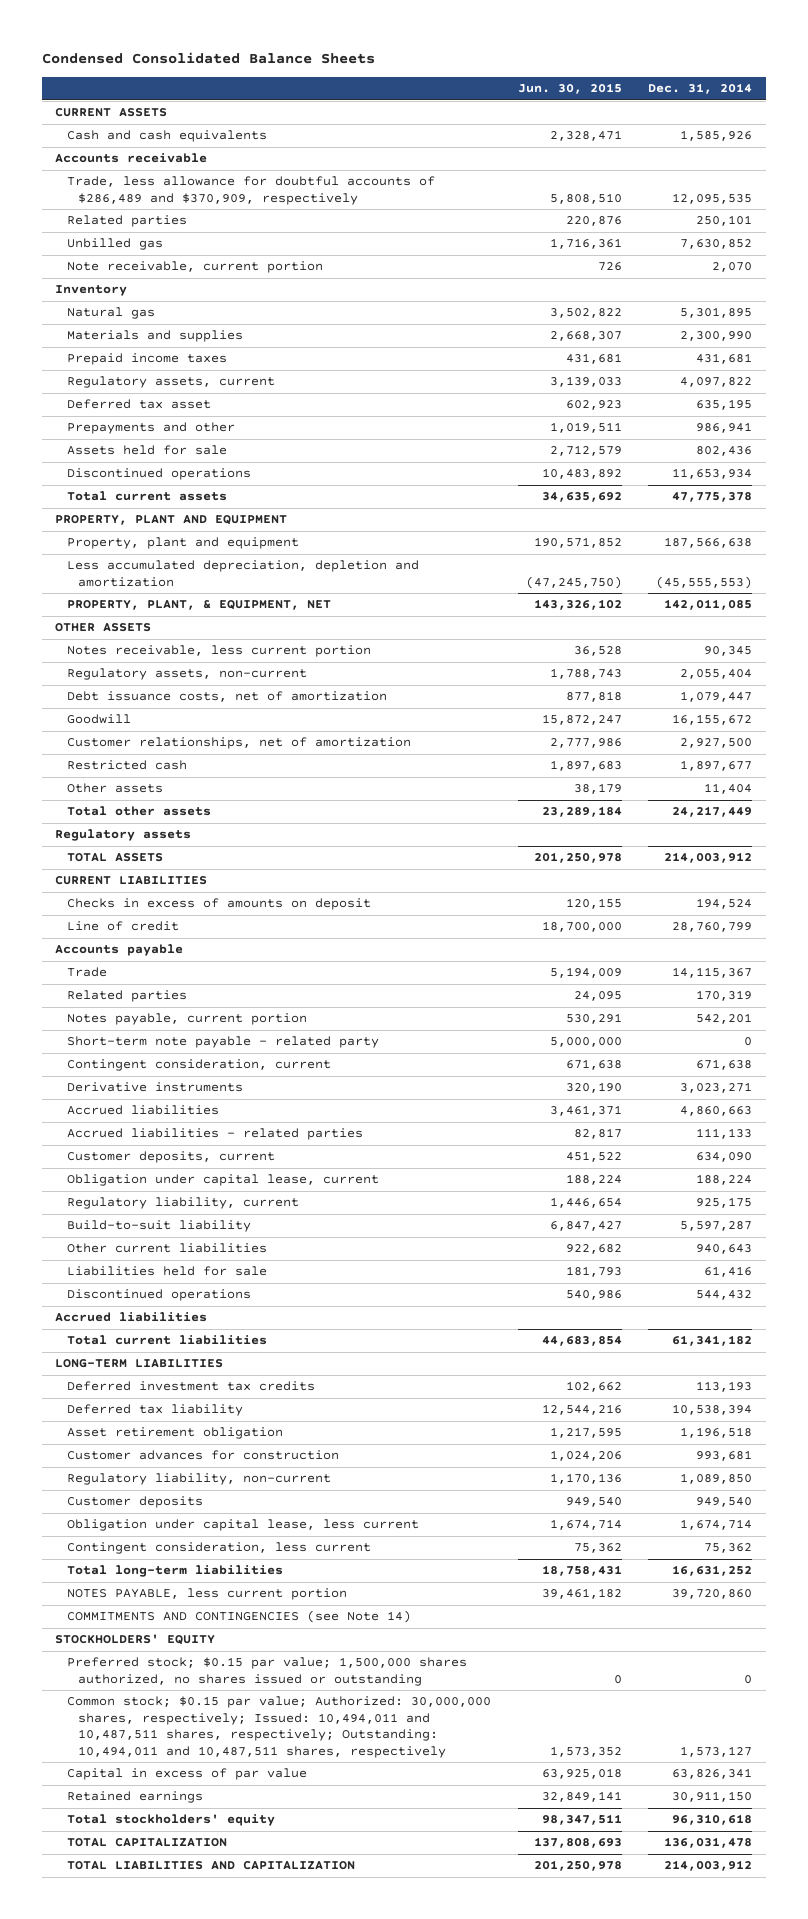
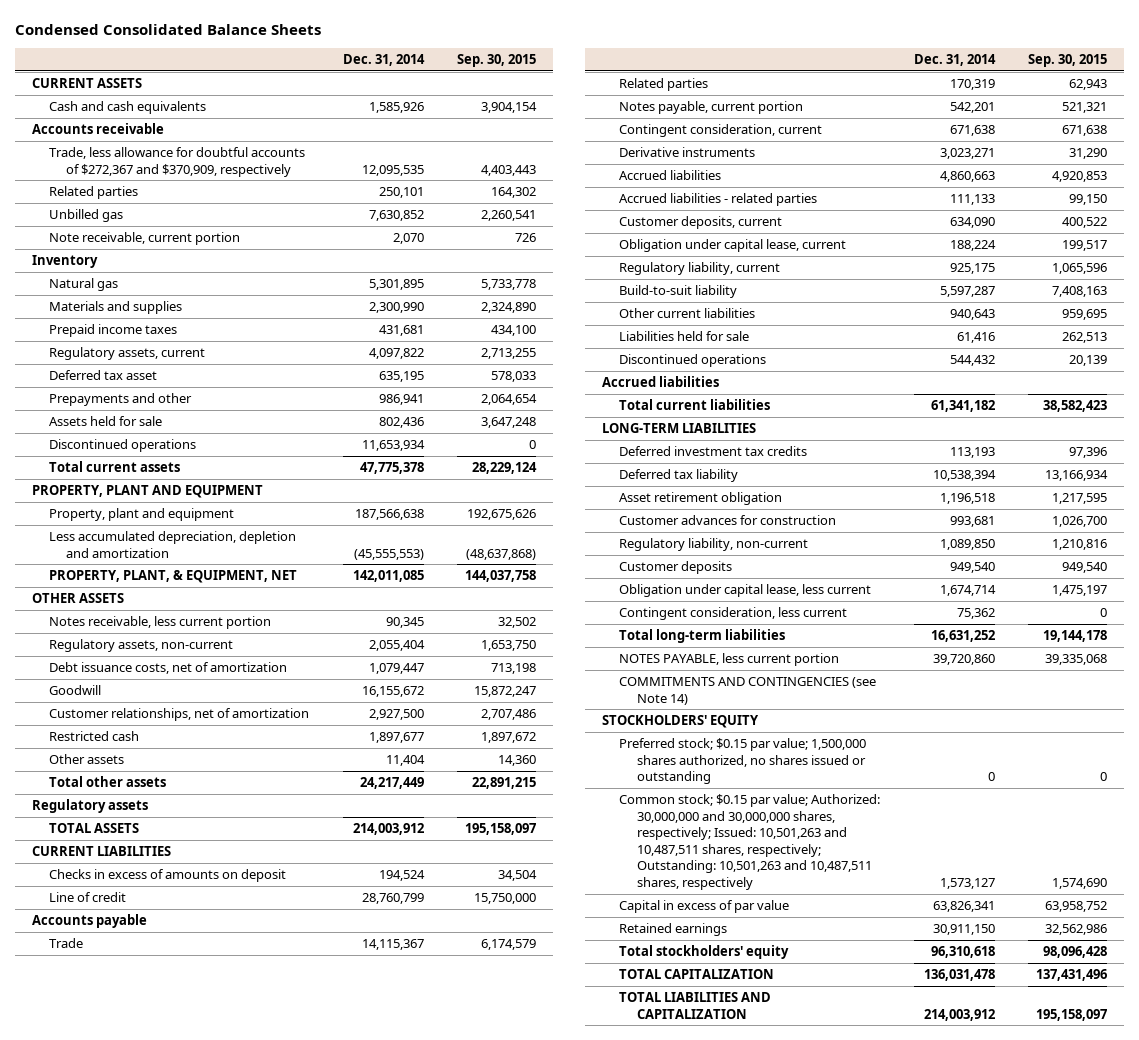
- | Jun. 30, 2015 | Dec. 31, 2014
+ | Dec. 31, 2014 | Sep. 30, 2015
- Trade, less allowance for doubtful accounts of $286,489 and $370,909, respectively | 5,808,510 | 12,095,535
+ Trade, less allowance for doubtful accounts of $272,367 and $370,909, respectively | 12,095,535 | 4,403,443
- Short-term note payable - related party | 5,000,000 | 0
- Common stock; $0.15 par value; Authorized: 30,000,000 shares, respectively; Issued: 10,494,011 and 10,487,511 shares, respectively; Outstanding: 10,494,011 and 10,487,511 shares, respectively | 1,573,352 | 1,573,127
+ Common stock; $0.15 par value; Authorized: 30,000,000 and 30,000,000 shares, respectively; Issued: 10,501,263 and 10,487,511 shares, respectively; Outstanding: 10,501,263 and 10,487,511 shares, respectively | 1,573,127 | 1,574,690

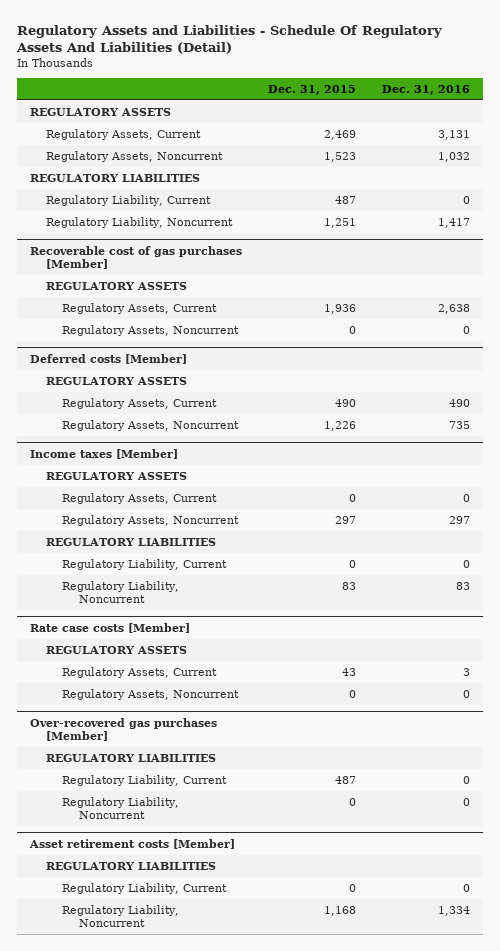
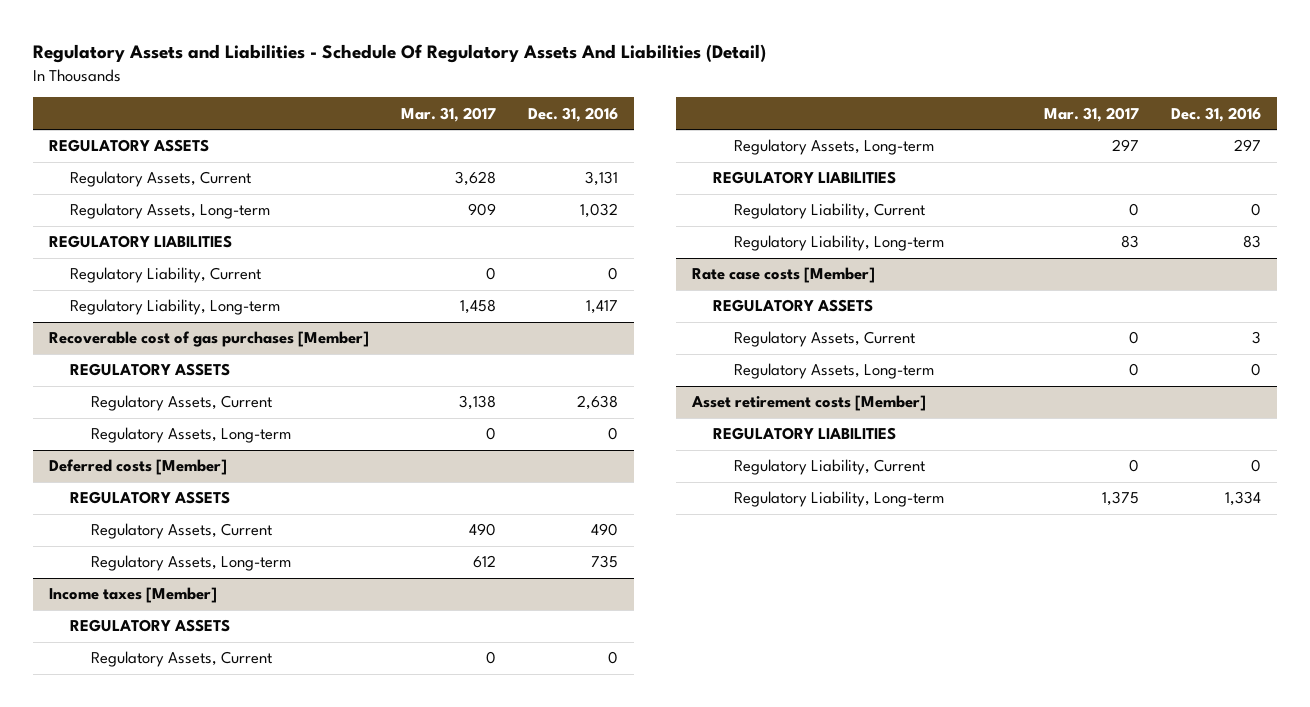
- | Dec. 31, 2015 | Dec. 31, 2016
+ | Mar. 31, 2017 | Dec. 31, 2016
- Regulatory Assets, Noncurrent | 1,523 | 1,032
+ Regulatory Assets, Long-term | 909 | 1,032
- Regulatory Liability, Noncurrent | 1,251 | 1,417
+ Regulatory Liability, Long-term | 1,458 | 1,417
@ Recoverable cost of gas purchases [Member]
- Regulatory Assets, Noncurrent | 0 | 0
+ Regulatory Assets, Long-term | 0 | 0
@ Deferred costs [Member]
- Regulatory Assets, Noncurrent | 1,226 | 735
+ Regulatory Assets, Long-term | 612 | 735
@ Income taxes [Member]
- Regulatory Assets, Noncurrent | 297 | 297
+ Regulatory Assets, Long-term | 297 | 297
- Regulatory Liability, Noncurrent | 83 | 83
+ Regulatory Liability, Long-term | 83 | 83
@ Rate case costs [Member]
- Regulatory Assets, Noncurrent | 0 | 0
- Over-recovered gas purchases [Member]
- REGULATORY LIABILITIES
- Regulatory Liability, Current | 487 | 0
- Regulatory Liability, Noncurrent | 0 | 0
@ Rate case costs [Member]
+ Regulatory Assets, Long-term | 0 | 0
@ Asset retirement costs [Member]
- Regulatory Liability, Noncurrent | 1,168 | 1,334
+ Regulatory Liability, Long-term | 1,375 | 1,334

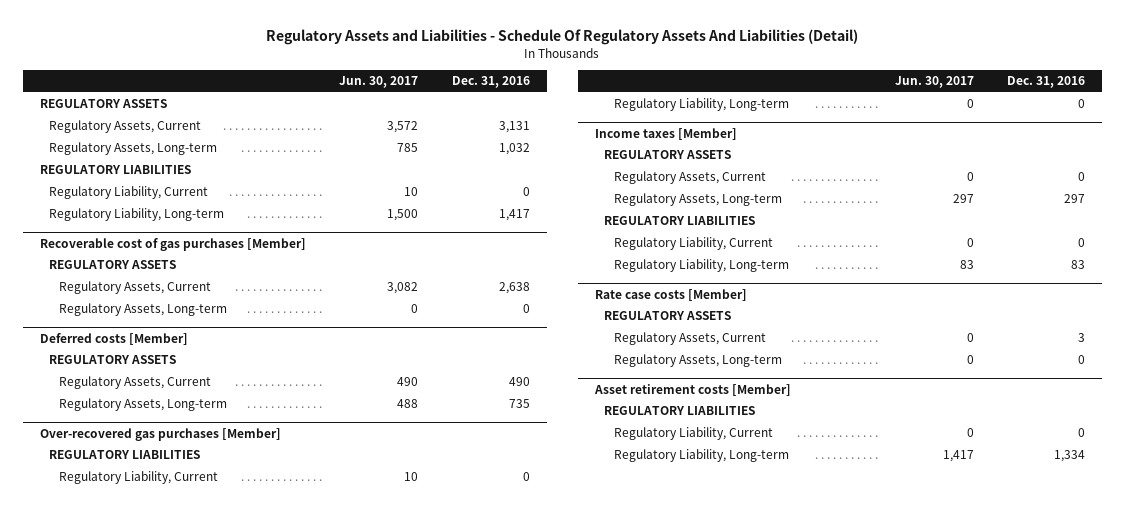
- | Mar. 31, 2017 | Dec. 31, 2016
+ | Jun. 30, 2017 | Dec. 31, 2016
+ Over-recovered gas purchases [Member]
+ REGULATORY LIABILITIES
+ Regulatory Liability, Current | 10 | 0
+ Regulatory Liability, Long-term | 0 | 0

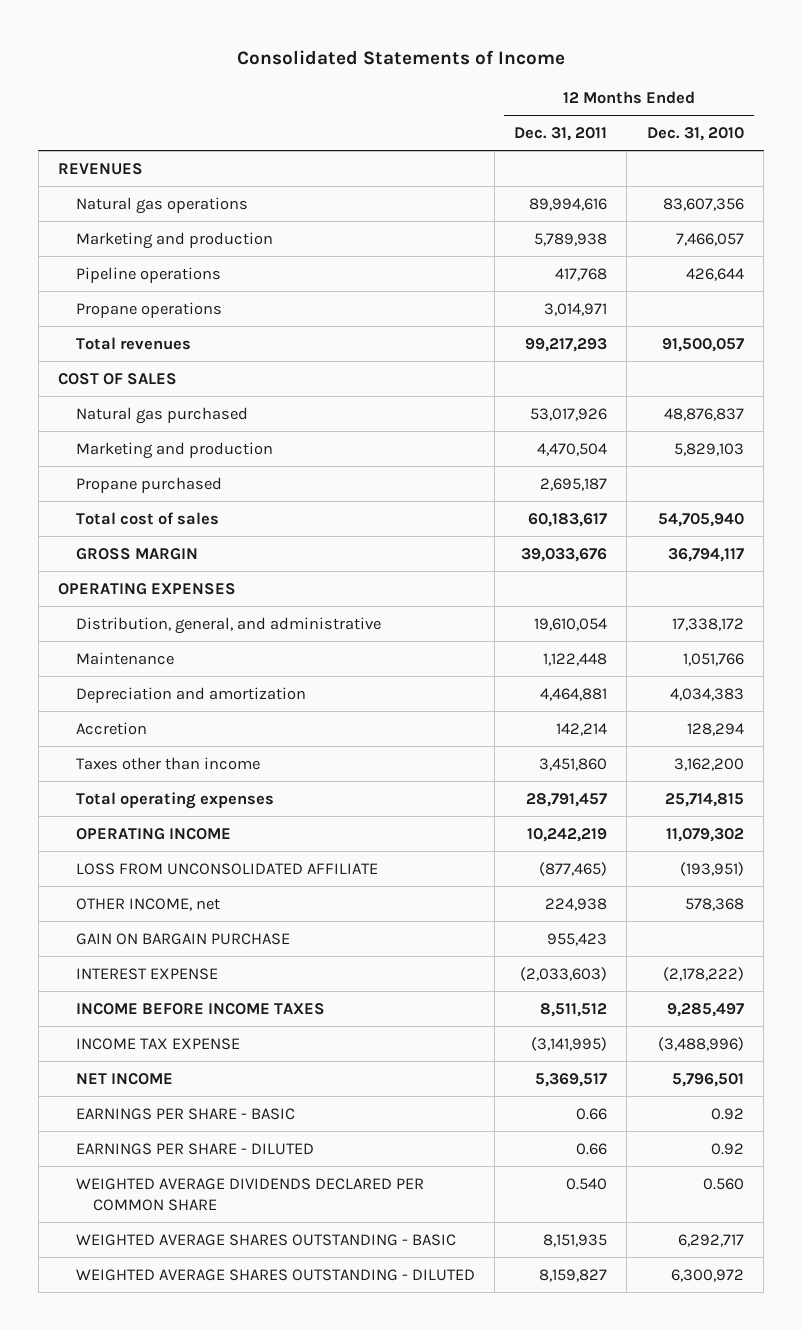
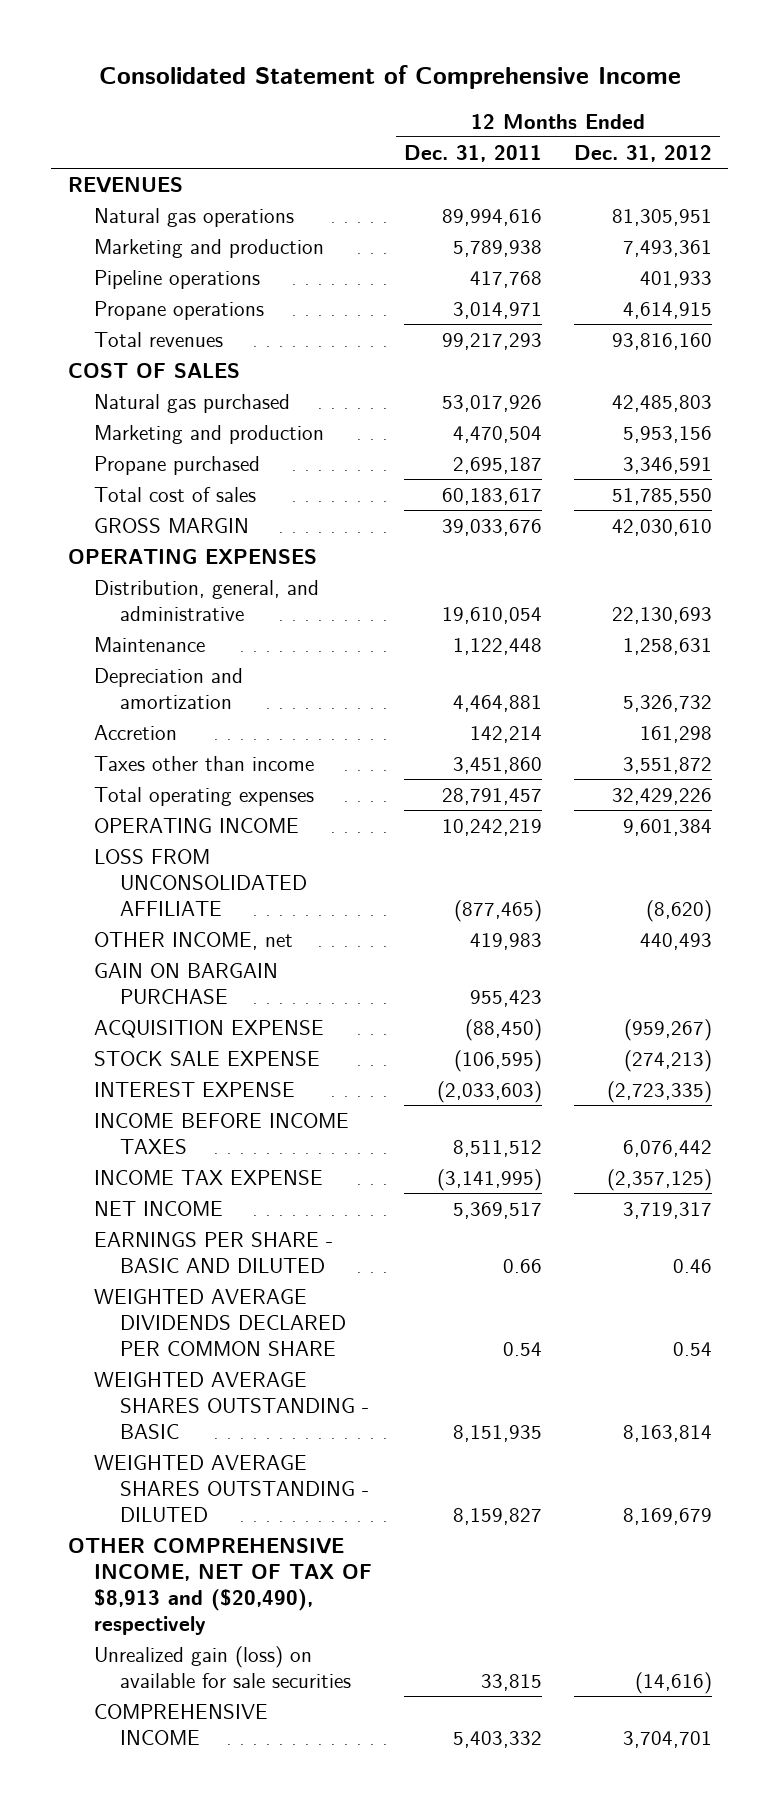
- Consolidated Statements of Income
+ Consolidated Statement of Comprehensive Income
- | 12 Months Ended Dec. 31, 2011 | 12 Months Ended Dec. 31, 2010
+ | 12 Months Ended Dec. 31, 2011 | 12 Months Ended Dec. 31, 2012
- OTHER INCOME, net | 224,938 | 578,368
+ OTHER INCOME, net | 419,983 | 440,493
+ ACQUISITION EXPENSE | (88,450) | (959,267)
+ STOCK SALE EXPENSE | (106,595) | (274,213)
- EARNINGS PER SHARE - BASIC | 0.66 | 0.92
- EARNINGS PER SHARE - DILUTED | 0.66 | 0.92
- WEIGHTED AVERAGE DIVIDENDS DECLARED PER COMMON SHARE | 0.540 | 0.560
+ EARNINGS PER SHARE - BASIC AND DILUTED | 0.66 | 0.46
+ WEIGHTED AVERAGE DIVIDENDS DECLARED PER COMMON SHARE | 0.54 | 0.54
+ OTHER COMPREHENSIVE INCOME, NET OF TAX OF $8,913 and ($20,490), respectively
+ Unrealized gain (loss) on available for sale securities | 33,815 | (14,616)
+ COMPREHENSIVE INCOME | 5,403,332 | 3,704,701

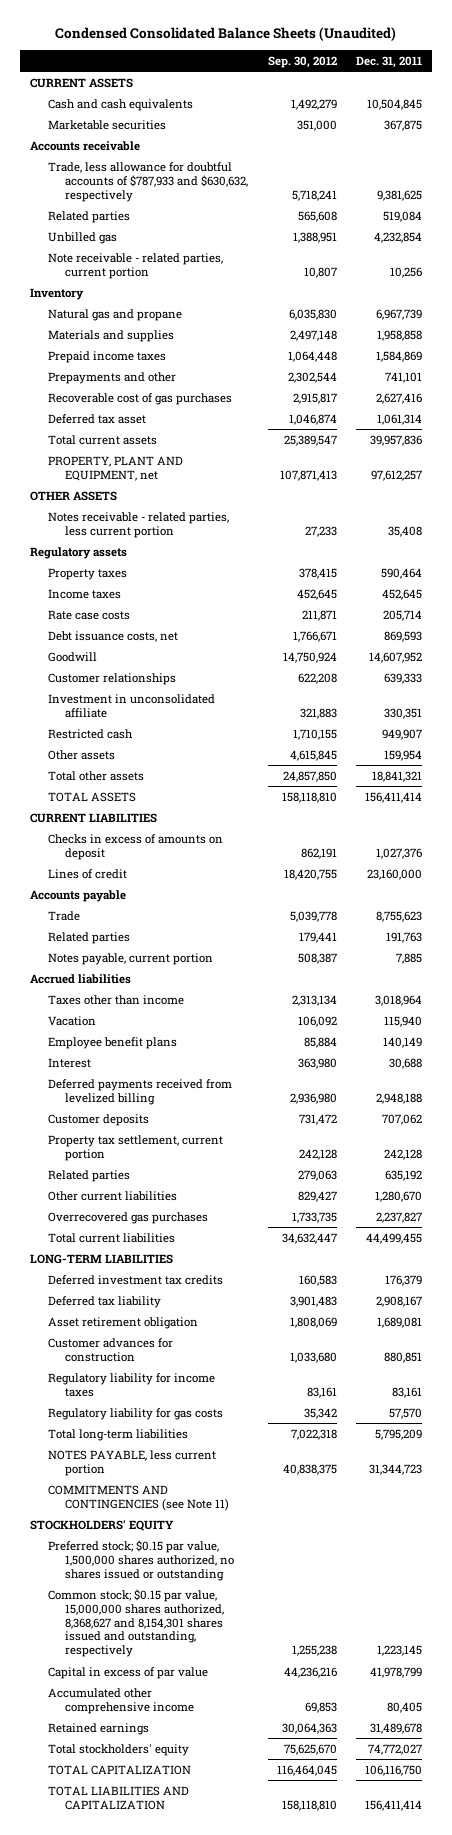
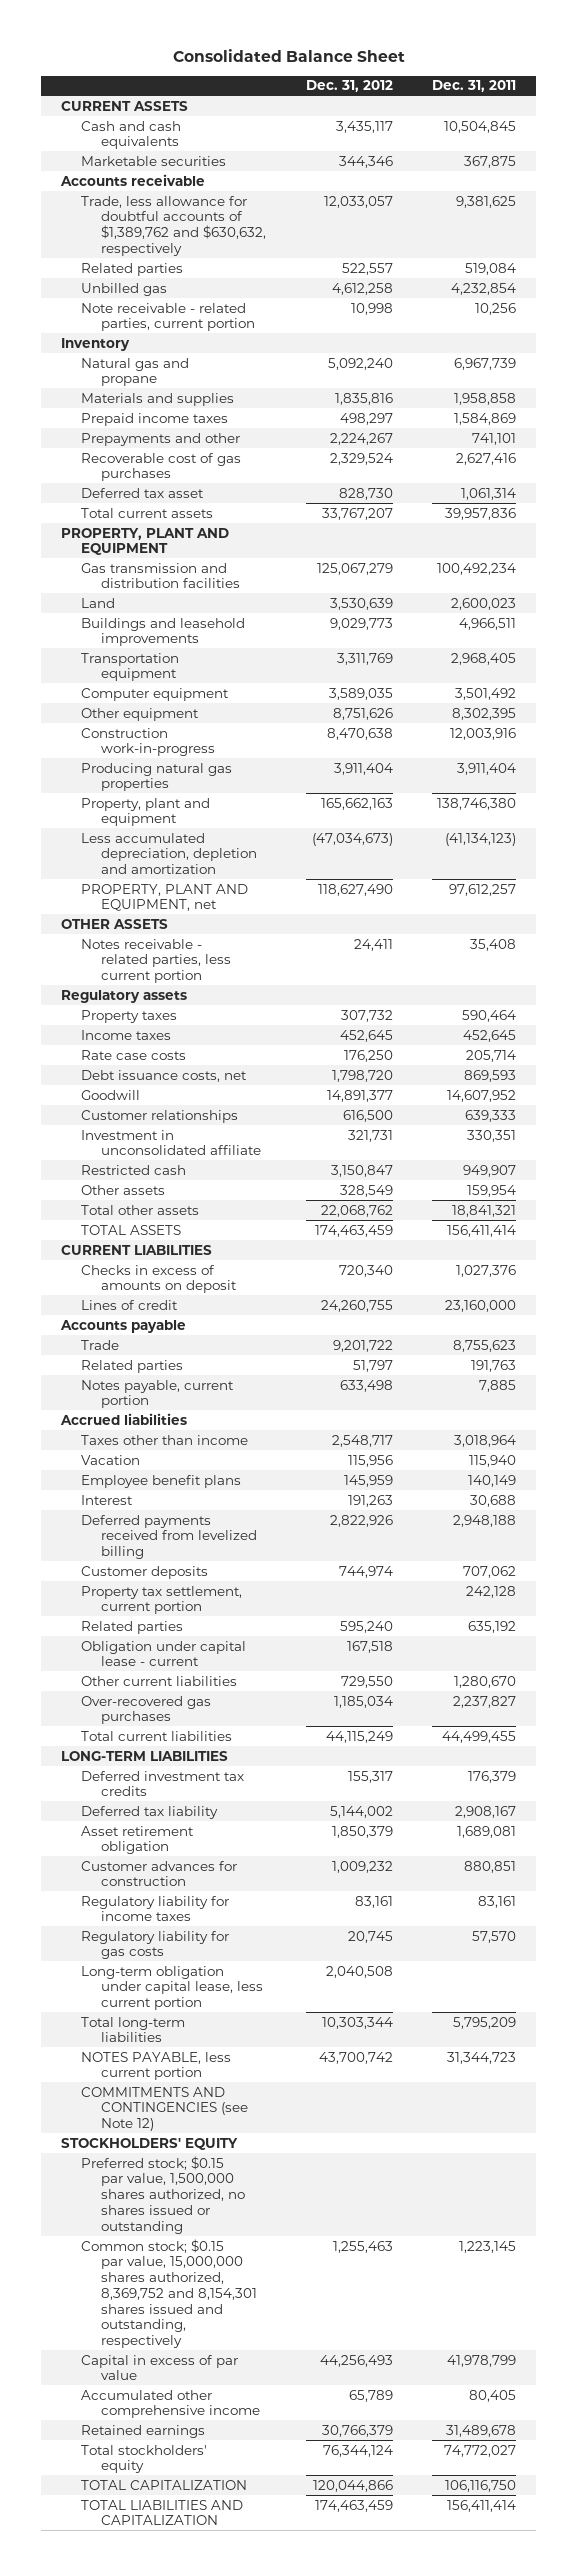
- Condensed Consolidated Balance Sheets (Unaudited)
+ Consolidated Balance Sheet
- | Sep. 30, 2012 | Dec. 31, 2011
+ | Dec. 31, 2012 | Dec. 31, 2011
- Trade, less allowance for doubtful accounts of $787,933 and $630,632, respectively | 5,718,241 | 9,381,625
+ Trade, less allowance for doubtful accounts of $1,389,762 and $630,632, respectively | 12,033,057 | 9,381,625
+ PROPERTY, PLANT AND EQUIPMENT
+ Gas transmission and distribution facilities | 125,067,279 | 100,492,234
+ Land | 3,530,639 | 2,600,023
+ Buildings and leasehold improvements | 9,029,773 | 4,966,511
+ Transportation equipment | 3,311,769 | 2,968,405
+ Computer equipment | 3,589,035 | 3,501,492
+ Other equipment | 8,751,626 | 8,302,395
+ Construction work-in-progress | 8,470,638 | 12,003,916
+ Producing natural gas properties | 3,911,404 | 3,911,404
+ Property, plant and equipment | 165,662,163 | 138,746,380
+ Less accumulated depreciation, depletion and amortization | (47,034,673) | (41,134,123)
+ Obligation under capital lease - current | 167,518 |
- Overrecovered gas purchases | 1,733,735 | 2,237,827
+ Over-recovered gas purchases | 1,185,034 | 2,237,827
+ Long-term obligation under capital lease, less current portion | 2,040,508 |
- COMMITMENTS AND CONTINGENCIES (see Note 11)
+ COMMITMENTS AND CONTINGENCIES (see Note 12)
- Common stock; $0.15 par value, 15,000,000 shares authorized, 8,368,627 and 8,154,301 shares issued and outstanding, respectively | 1,255,238 | 1,223,145
+ Common stock; $0.15 par value, 15,000,000 shares authorized, 8,369,752 and 8,154,301 shares issued and outstanding, respectively | 1,255,463 | 1,223,145

